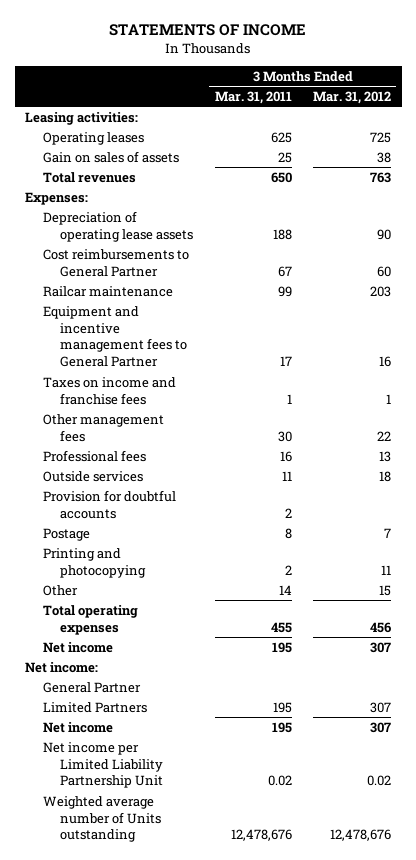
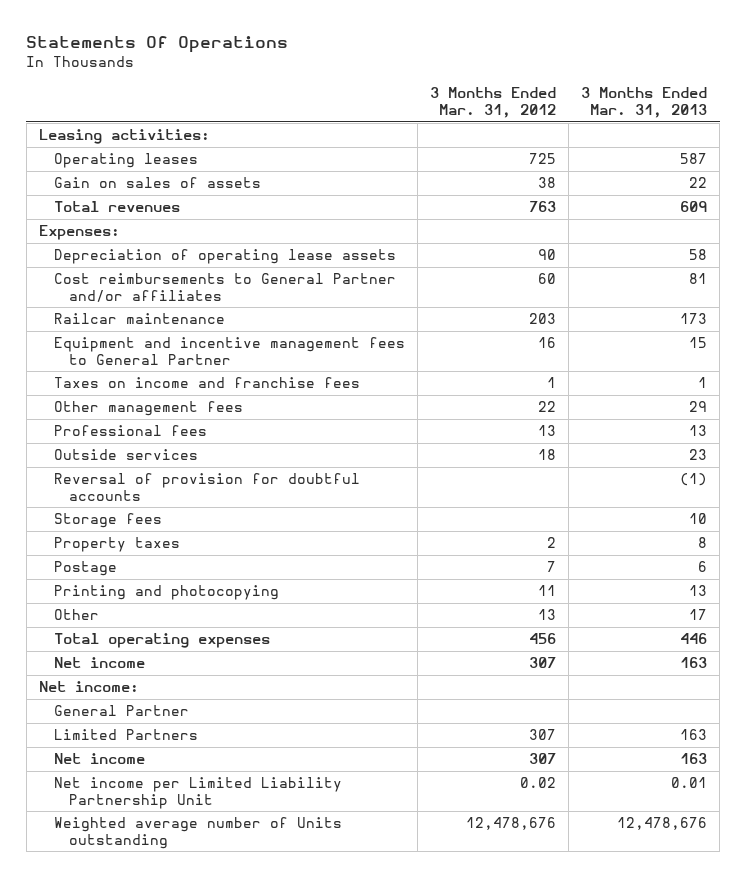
- STATEMENTS OF INCOME
+ Statements Of Operations
- | 3 Months Ended Mar. 31, 2011 | 3 Months Ended Mar. 31, 2012
+ | 3 Months Ended Mar. 31, 2012 | 3 Months Ended Mar. 31, 2013
- Cost reimbursements to General Partner | 67 | 60
+ Cost reimbursements to General Partner and/or affiliates | 60 | 81
- Provision for doubtful accounts | 2 |
+ Reversal of provision for doubtful accounts | | (1)
+ Storage fees | | 10
+ Property taxes | 2 | 8
- Other | 14 | 15
+ Other | 13 | 17

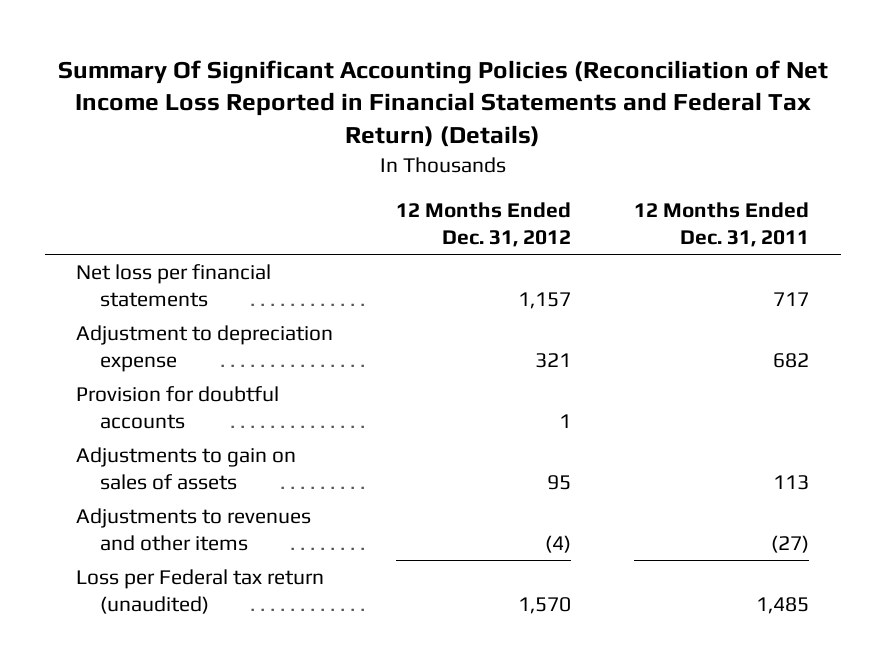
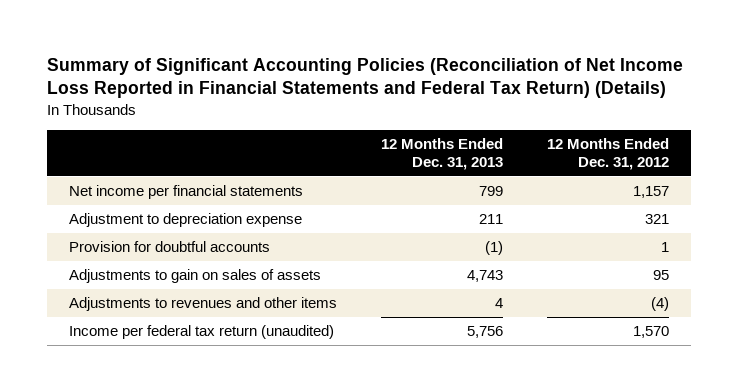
- Summary Of Significant Accounting Policies (Reconciliation of Net Income Loss Reported in Financial Statements and Federal Tax Return) (Details)
+ Summary of Significant Accounting Policies (Reconciliation of Net Income Loss Reported in Financial Statements and Federal Tax Return) (Details)
- | 12 Months Ended Dec. 31, 2012 | 12 Months Ended Dec. 31, 2011
+ | 12 Months Ended Dec. 31, 2013 | 12 Months Ended Dec. 31, 2012
- Net loss per financial statements | 1,157 | 717
+ Net income per financial statements | 799 | 1,157
- Loss per Federal tax return (unaudited) | 1,570 | 1,485
+ Income per federal tax return (unaudited) | 5,756 | 1,570

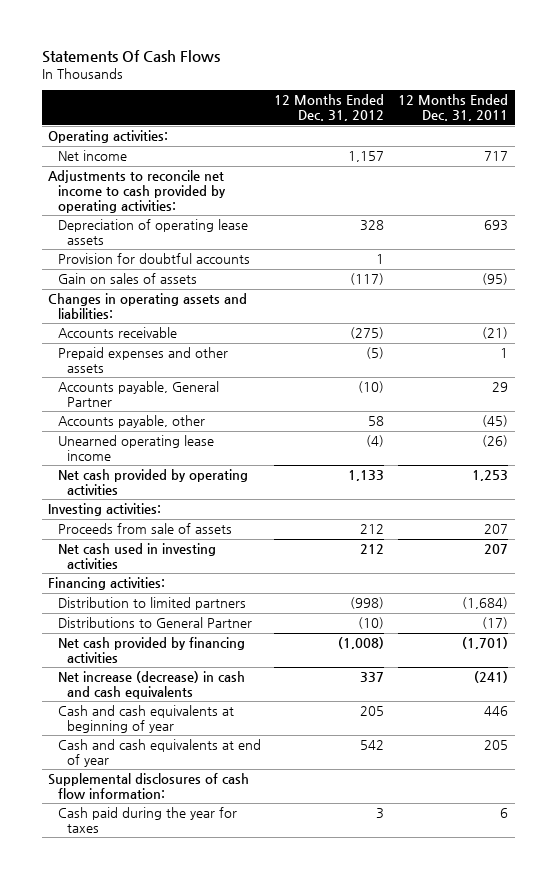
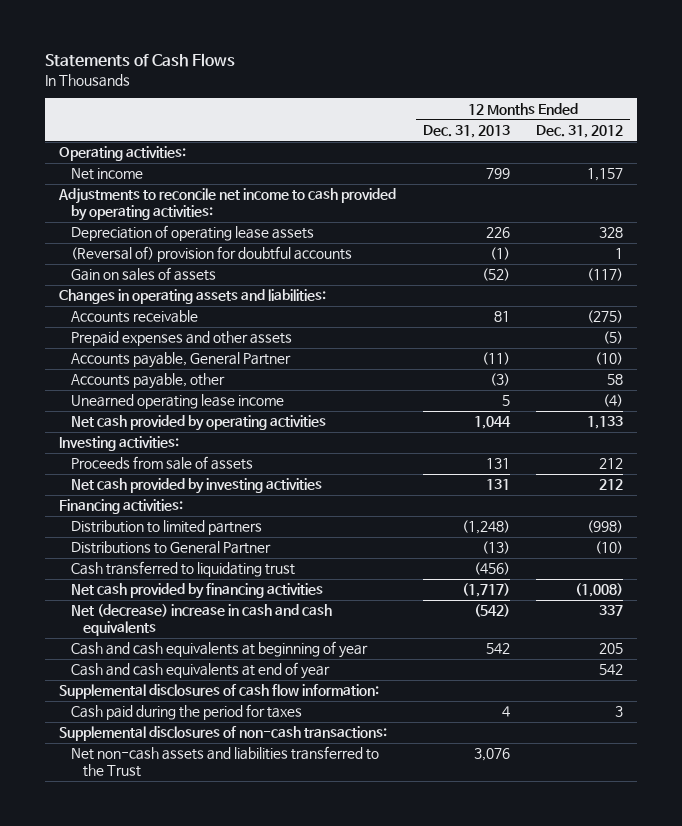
- Statements Of Cash Flows
+ Statements of Cash Flows
- | 12 Months Ended Dec. 31, 2012 | 12 Months Ended Dec. 31, 2011
+ | 12 Months Ended Dec. 31, 2013 | 12 Months Ended Dec. 31, 2012
- Provision for doubtful accounts | 1 |
+ (Reversal of) provision for doubtful accounts | (1) | 1
- Net cash used in investing activities | 212 | 207
+ Net cash provided by investing activities | 131 | 212
+ Cash transferred to liquidating trust | (456) |
- Net increase (decrease) in cash and cash equivalents | 337 | (241)
+ Net (decrease) increase in cash and cash equivalents | (542) | 337
- Cash paid during the year for taxes | 3 | 6
+ Cash paid during the period for taxes | 4 | 3
+ Supplemental disclosures of non-cash transactions:
+ Net non-cash assets and liabilities transferred to the Trust | 3,076 |

